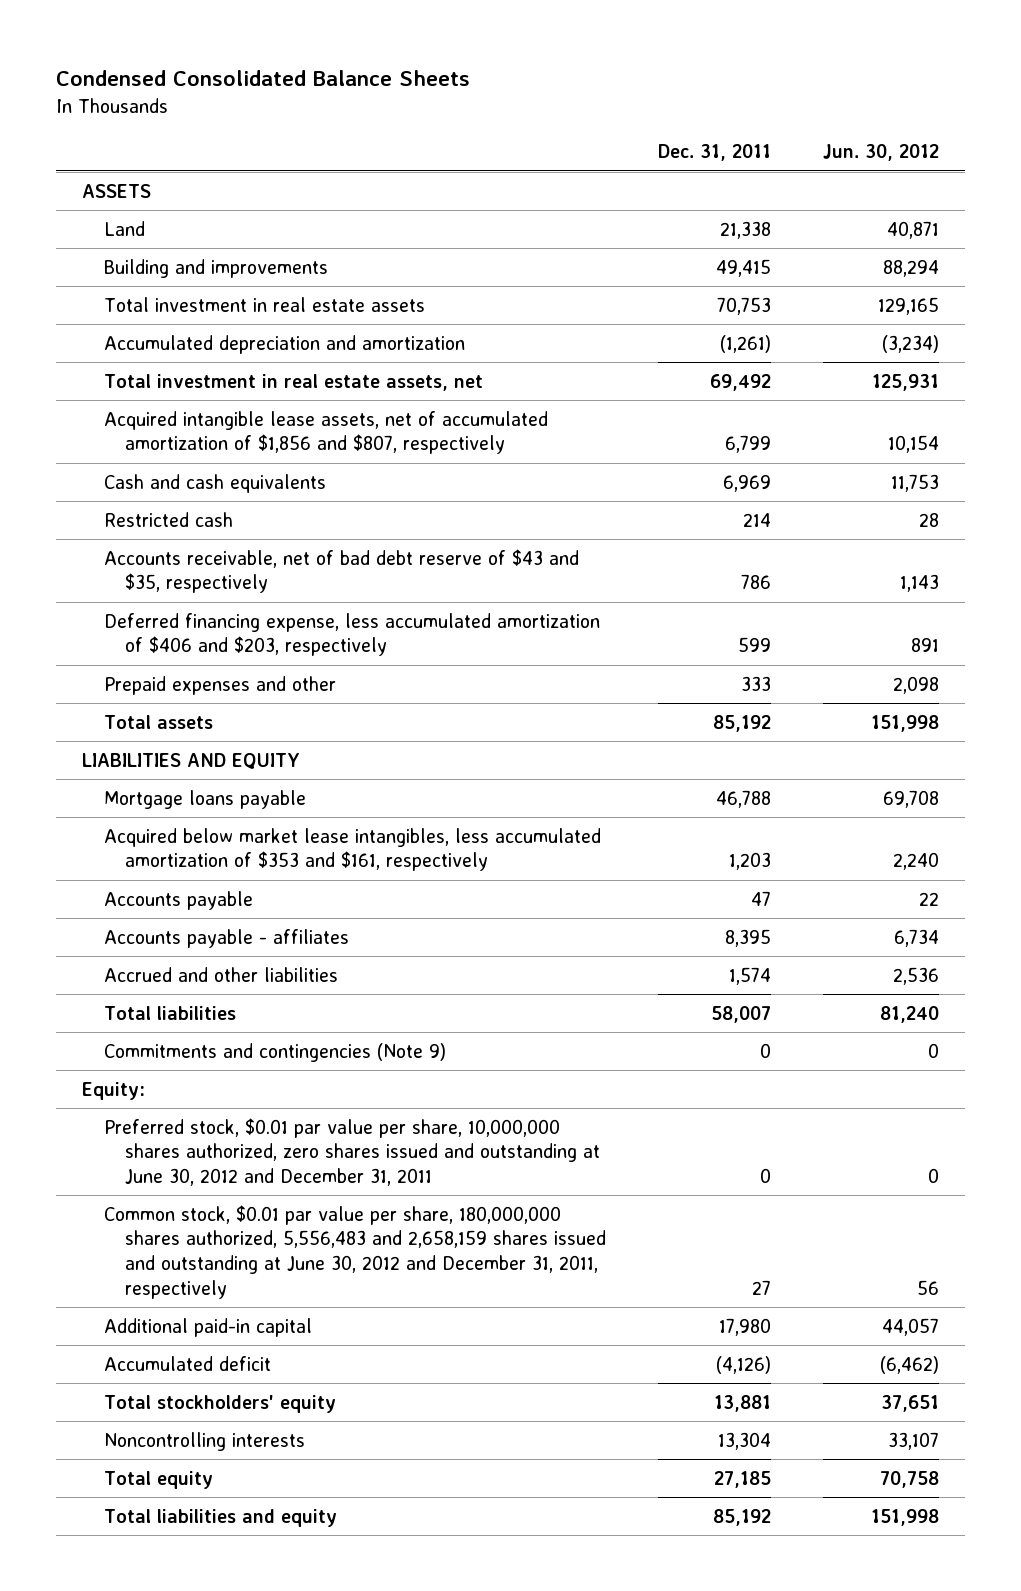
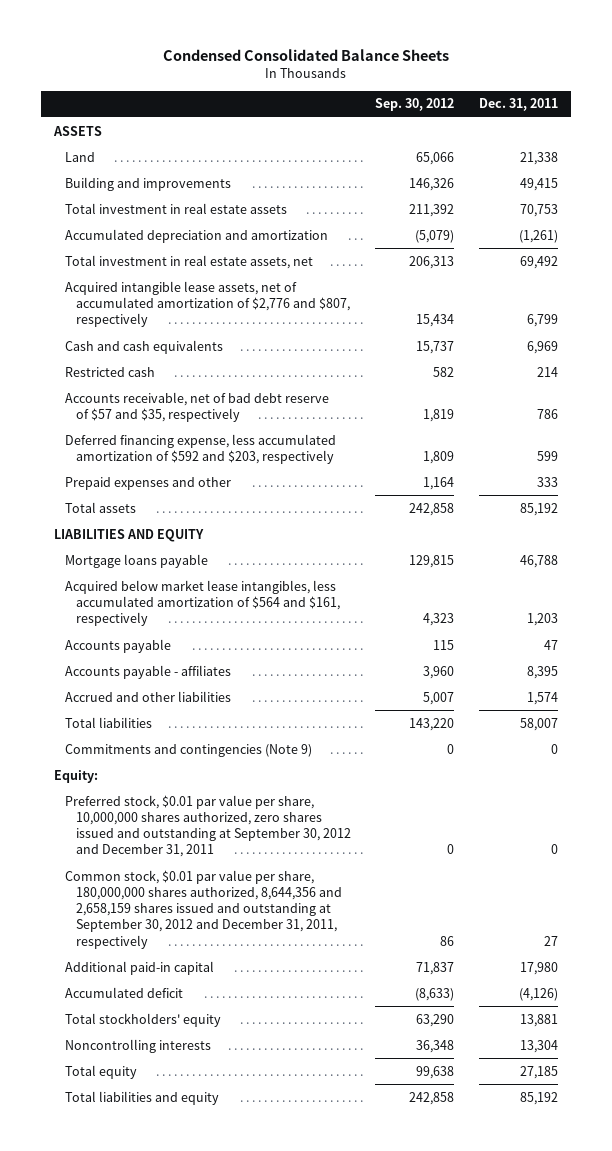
- | Dec. 31, 2011 | Jun. 30, 2012
+ | Sep. 30, 2012 | Dec. 31, 2011
- Acquired intangible lease assets, net of accumulated amortization of $1,856 and $807, respectively | 6,799 | 10,154
+ Acquired intangible lease assets, net of accumulated amortization of $2,776 and $807, respectively | 15,434 | 6,799
- Accounts receivable, net of bad debt reserve of $43 and $35, respectively | 786 | 1,143
- Deferred financing expense, less accumulated amortization of $406 and $203, respectively | 599 | 891
+ Accounts receivable, net of bad debt reserve of $57 and $35, respectively | 1,819 | 786
+ Deferred financing expense, less accumulated amortization of $592 and $203, respectively | 1,809 | 599
- Acquired below market lease intangibles, less accumulated amortization of $353 and $161, respectively | 1,203 | 2,240
+ Acquired below market lease intangibles, less accumulated amortization of $564 and $161, respectively | 4,323 | 1,203
- Preferred stock, $0.01 par value per share, 10,000,000 shares authorized, zero shares issued and outstanding at June 30, 2012 and December 31, 2011 | 0 | 0
- Common stock, $0.01 par value per share, 180,000,000 shares authorized, 5,556,483 and 2,658,159 shares issued and outstanding at June 30, 2012 and December 31, 2011, respectively | 27 | 56
+ Preferred stock, $0.01 par value per share, 10,000,000 shares authorized, zero shares issued and outstanding at September 30, 2012 and December 31, 2011 | 0 | 0
+ Common stock, $0.01 par value per share, 180,000,000 shares authorized, 8,644,356 and 2,658,159 shares issued and outstanding at September 30, 2012 and December 31, 2011, respectively | 86 | 27

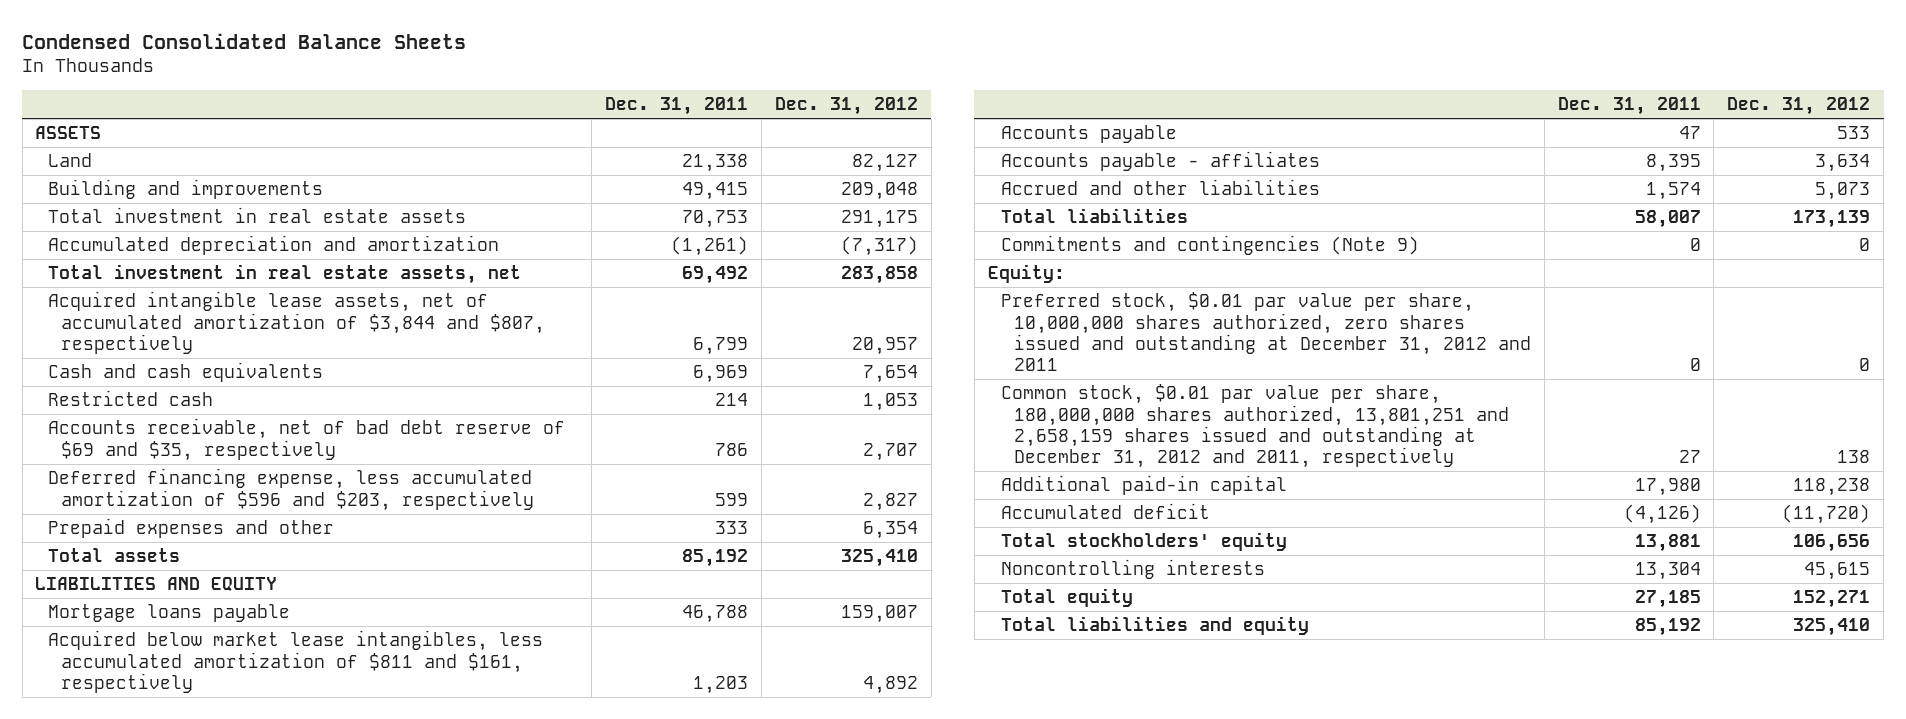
- | Sep. 30, 2012 | Dec. 31, 2011
+ | Dec. 31, 2011 | Dec. 31, 2012
- Acquired intangible lease assets, net of accumulated amortization of $2,776 and $807, respectively | 15,434 | 6,799
+ Acquired intangible lease assets, net of accumulated amortization of $3,844 and $807, respectively | 6,799 | 20,957
- Accounts receivable, net of bad debt reserve of $57 and $35, respectively | 1,819 | 786
- Deferred financing expense, less accumulated amortization of $592 and $203, respectively | 1,809 | 599
+ Accounts receivable, net of bad debt reserve of $69 and $35, respectively | 786 | 2,707
+ Deferred financing expense, less accumulated amortization of $596 and $203, respectively | 599 | 2,827
- Acquired below market lease intangibles, less accumulated amortization of $564 and $161, respectively | 4,323 | 1,203
+ Acquired below market lease intangibles, less accumulated amortization of $811 and $161, respectively | 1,203 | 4,892
- Preferred stock, $0.01 par value per share, 10,000,000 shares authorized, zero shares issued and outstanding at September 30, 2012 and December 31, 2011 | 0 | 0
- Common stock, $0.01 par value per share, 180,000,000 shares authorized, 8,644,356 and 2,658,159 shares issued and outstanding at September 30, 2012 and December 31, 2011, respectively | 86 | 27
+ Preferred stock, $0.01 par value per share, 10,000,000 shares authorized, zero shares issued and outstanding at December 31, 2012 and 2011 | 0 | 0
+ Common stock, $0.01 par value per share, 180,000,000 shares authorized, 13,801,251 and 2,658,159 shares issued and outstanding at December 31, 2012 and 2011, respectively | 27 | 138

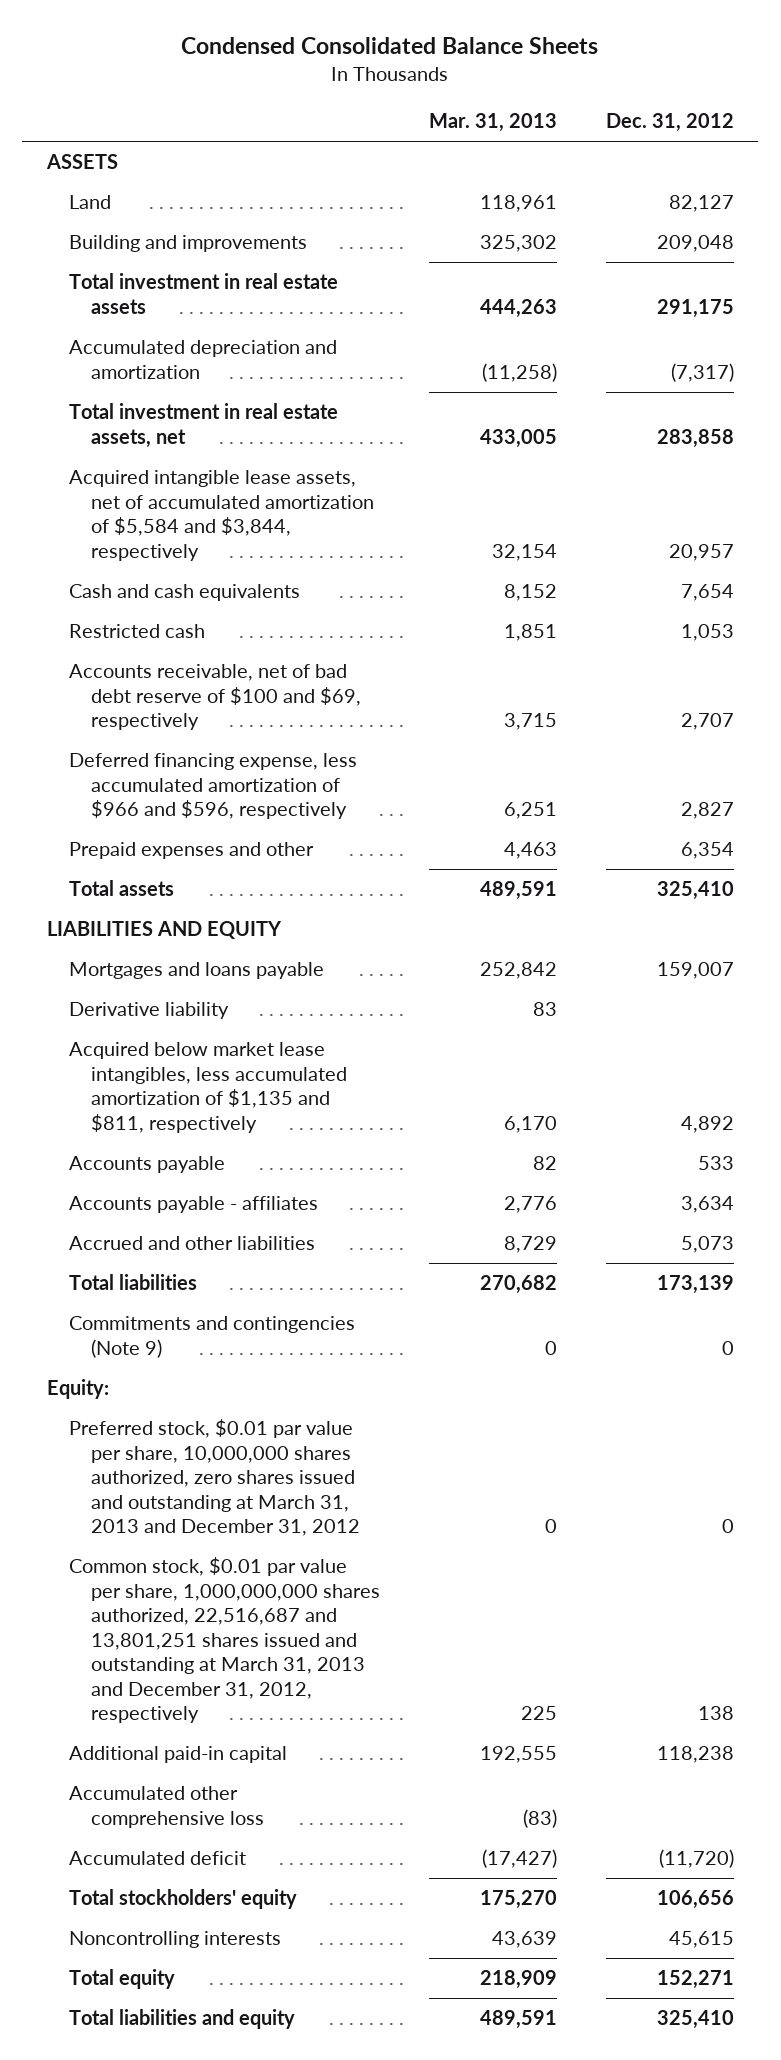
- | Dec. 31, 2011 | Dec. 31, 2012
+ | Mar. 31, 2013 | Dec. 31, 2012
- Acquired intangible lease assets, net of accumulated amortization of $3,844 and $807, respectively | 6,799 | 20,957
+ Acquired intangible lease assets, net of accumulated amortization of $5,584 and $3,844, respectively | 32,154 | 20,957
- Accounts receivable, net of bad debt reserve of $69 and $35, respectively | 786 | 2,707
- Deferred financing expense, less accumulated amortization of $596 and $203, respectively | 599 | 2,827
+ Accounts receivable, net of bad debt reserve of $100 and $69, respectively | 3,715 | 2,707
+ Deferred financing expense, less accumulated amortization of $966 and $596, respectively | 6,251 | 2,827
- Mortgage loans payable | 46,788 | 159,007
- Acquired below market lease intangibles, less accumulated amortization of $811 and $161, respectively | 1,203 | 4,892
+ Mortgages and loans payable | 252,842 | 159,007
+ Derivative liability | 83 |
+ Acquired below market lease intangibles, less accumulated amortization of $1,135 and $811, respectively | 6,170 | 4,892
- Preferred stock, $0.01 par value per share, 10,000,000 shares authorized, zero shares issued and outstanding at December 31, 2012 and 2011 | 0 | 0
- Common stock, $0.01 par value per share, 180,000,000 shares authorized, 13,801,251 and 2,658,159 shares issued and outstanding at December 31, 2012 and 2011, respectively | 27 | 138
+ Preferred stock, $0.01 par value per share, 10,000,000 shares authorized, zero shares issued and outstanding at March 31, 2013 and December 31, 2012 | 0 | 0
+ Common stock, $0.01 par value per share, 1,000,000,000 shares authorized, 22,516,687 and 13,801,251 shares issued and outstanding at March 31, 2013 and December 31, 2012, respectively | 225 | 138
+ Accumulated other comprehensive loss | (83) |

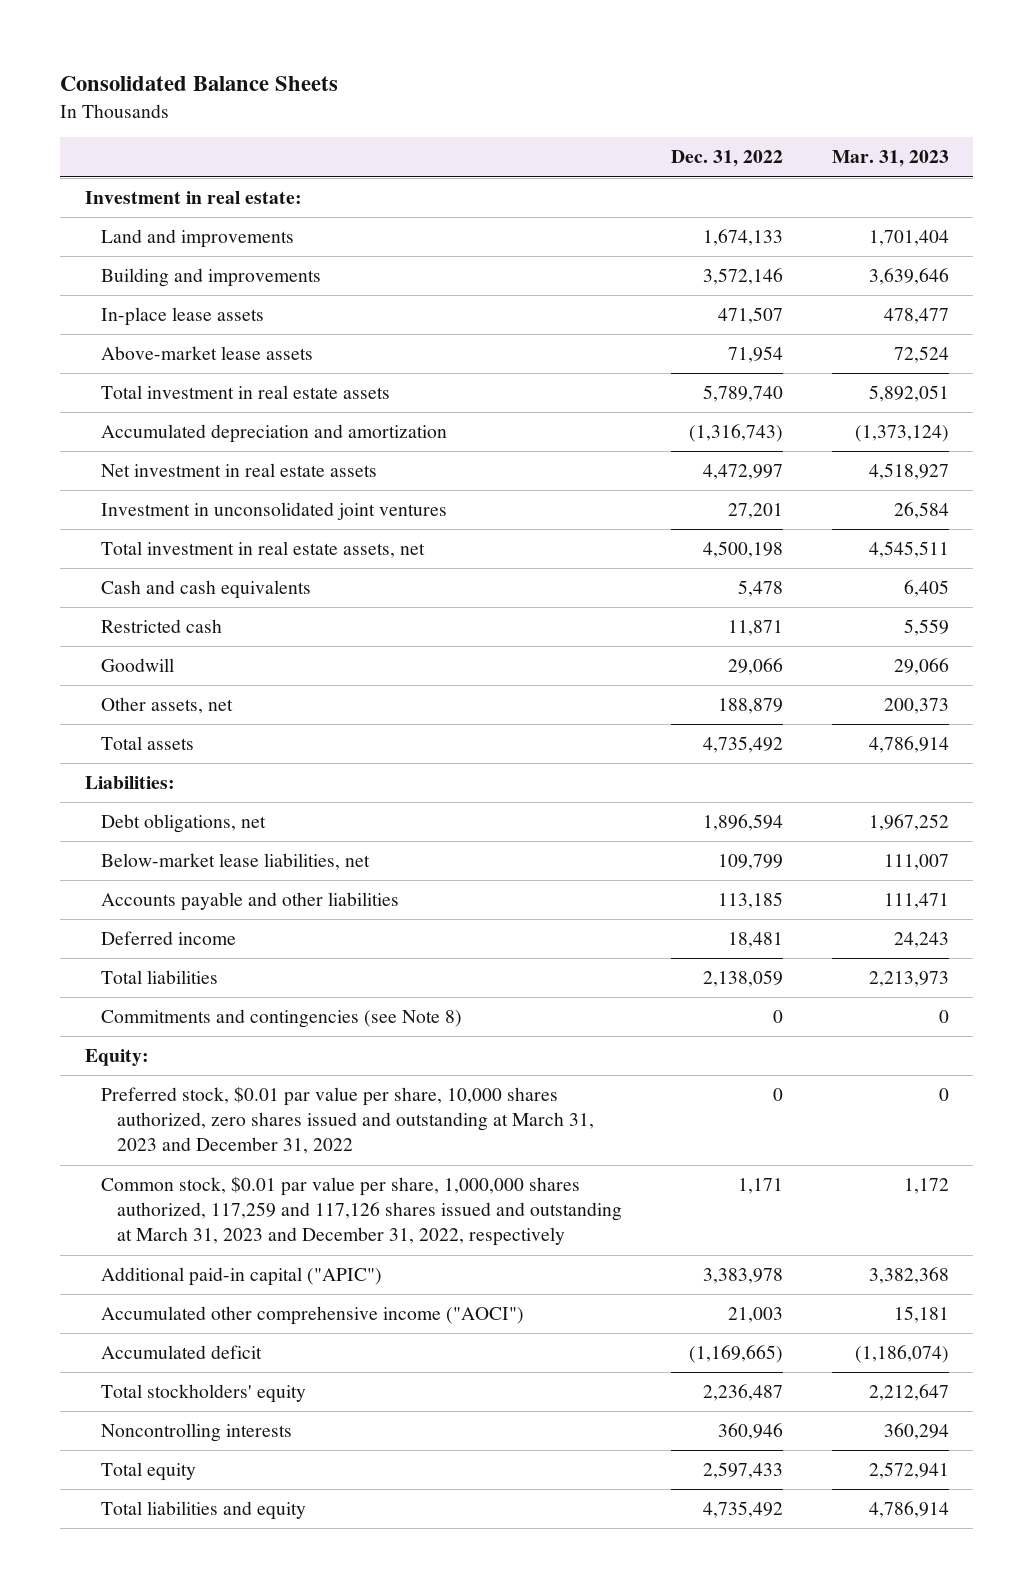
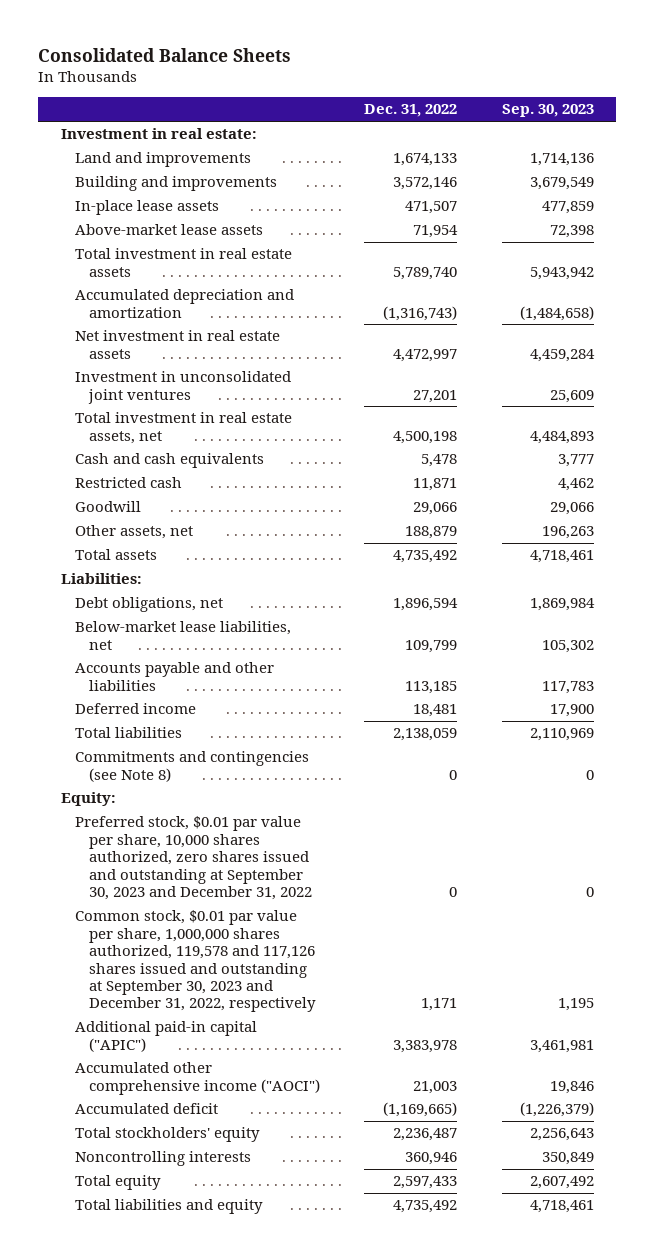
- | Dec. 31, 2022 | Mar. 31, 2023
+ | Dec. 31, 2022 | Sep. 30, 2023
- Preferred stock, $0.01 par value per share, 10,000 shares authorized, zero shares issued and outstanding at March 31, 2023 and December 31, 2022 | 0 | 0
- Common stock, $0.01 par value per share, 1,000,000 shares authorized, 117,259 and 117,126 shares issued and outstanding at March 31, 2023 and December 31, 2022, respectively | 1,171 | 1,172
+ Preferred stock, $0.01 par value per share, 10,000 shares authorized, zero shares issued and outstanding at September 30, 2023 and December 31, 2022 | 0 | 0
+ Common stock, $0.01 par value per share, 1,000,000 shares authorized, 119,578 and 117,126 shares issued and outstanding at September 30, 2023 and December 31, 2022, respectively | 1,171 | 1,195

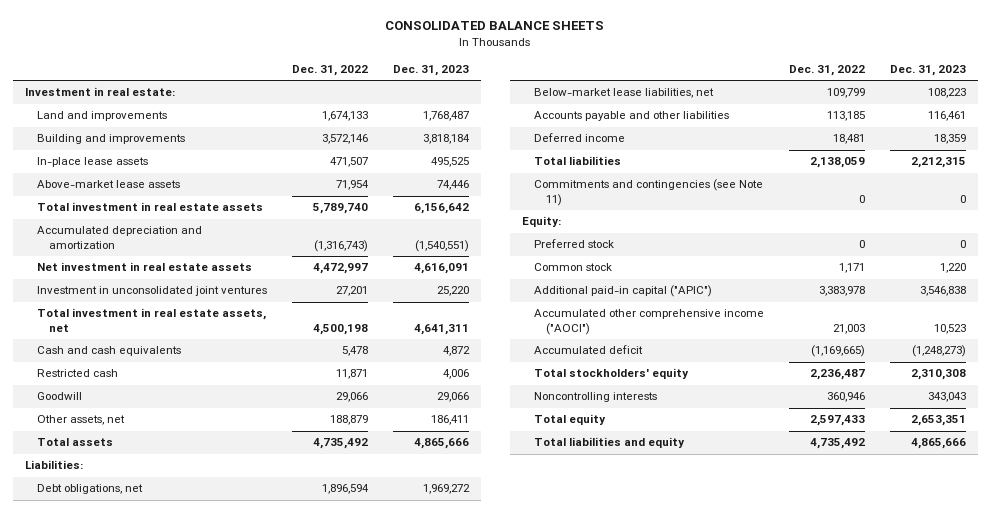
- Consolidated Balance Sheets
+ CONSOLIDATED BALANCE SHEETS
- | Dec. 31, 2022 | Sep. 30, 2023
+ | Dec. 31, 2022 | Dec. 31, 2023
- Commitments and contingencies (see Note 8) | 0 | 0
+ Commitments and contingencies (see Note 11) | 0 | 0
- Preferred stock, $0.01 par value per share, 10,000 shares authorized, zero shares issued and outstanding at September 30, 2023 and December 31, 2022 | 0 | 0
- Common stock, $0.01 par value per share, 1,000,000 shares authorized, 119,578 and 117,126 shares issued and outstanding at September 30, 2023 and December 31, 2022, respectively | 1,171 | 1,195
+ Preferred stock | 0 | 0
+ Common stock | 1,171 | 1,220

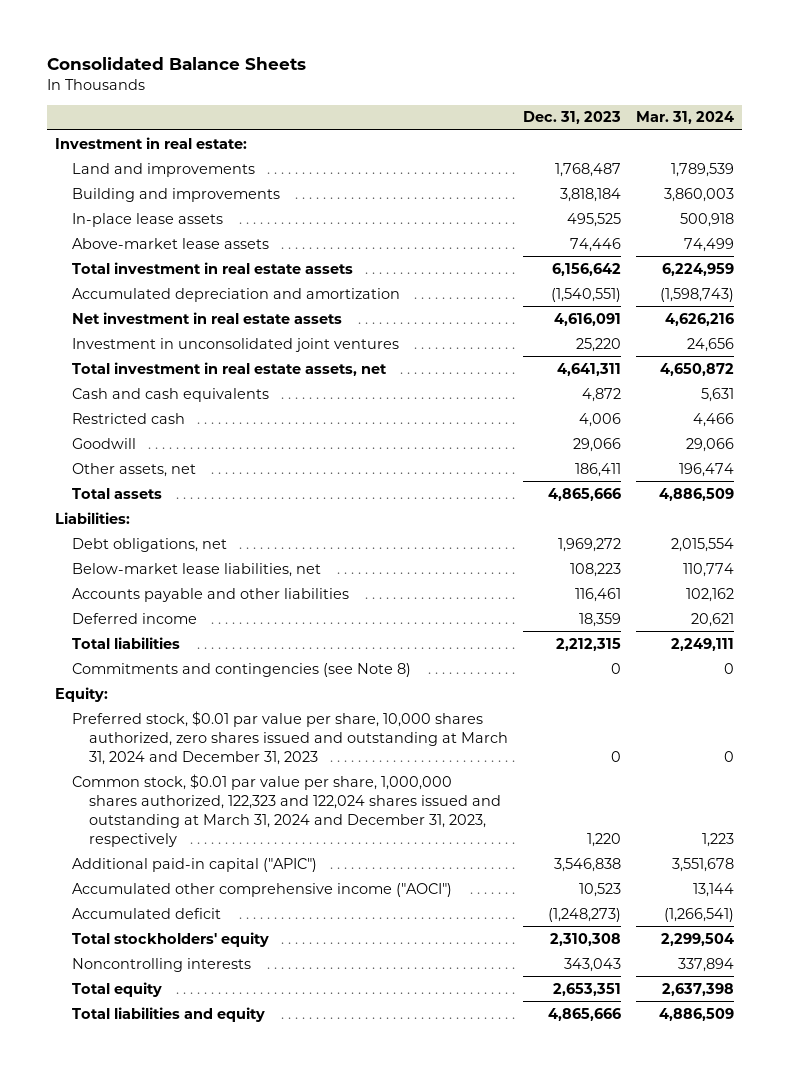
- CONSOLIDATED BALANCE SHEETS
+ Consolidated Balance Sheets
- | Dec. 31, 2022 | Dec. 31, 2023
+ | Dec. 31, 2023 | Mar. 31, 2024
- Commitments and contingencies (see Note 11) | 0 | 0
+ Commitments and contingencies (see Note 8) | 0 | 0
- Preferred stock | 0 | 0
- Common stock | 1,171 | 1,220
+ Preferred stock, $0.01 par value per share, 10,000 shares authorized, zero shares issued and outstanding at March 31, 2024 and December 31, 2023 | 0 | 0
+ Common stock, $0.01 par value per share, 1,000,000 shares authorized, 122,323 and 122,024 shares issued and outstanding at March 31, 2024 and December 31, 2023, respectively | 1,220 | 1,223

